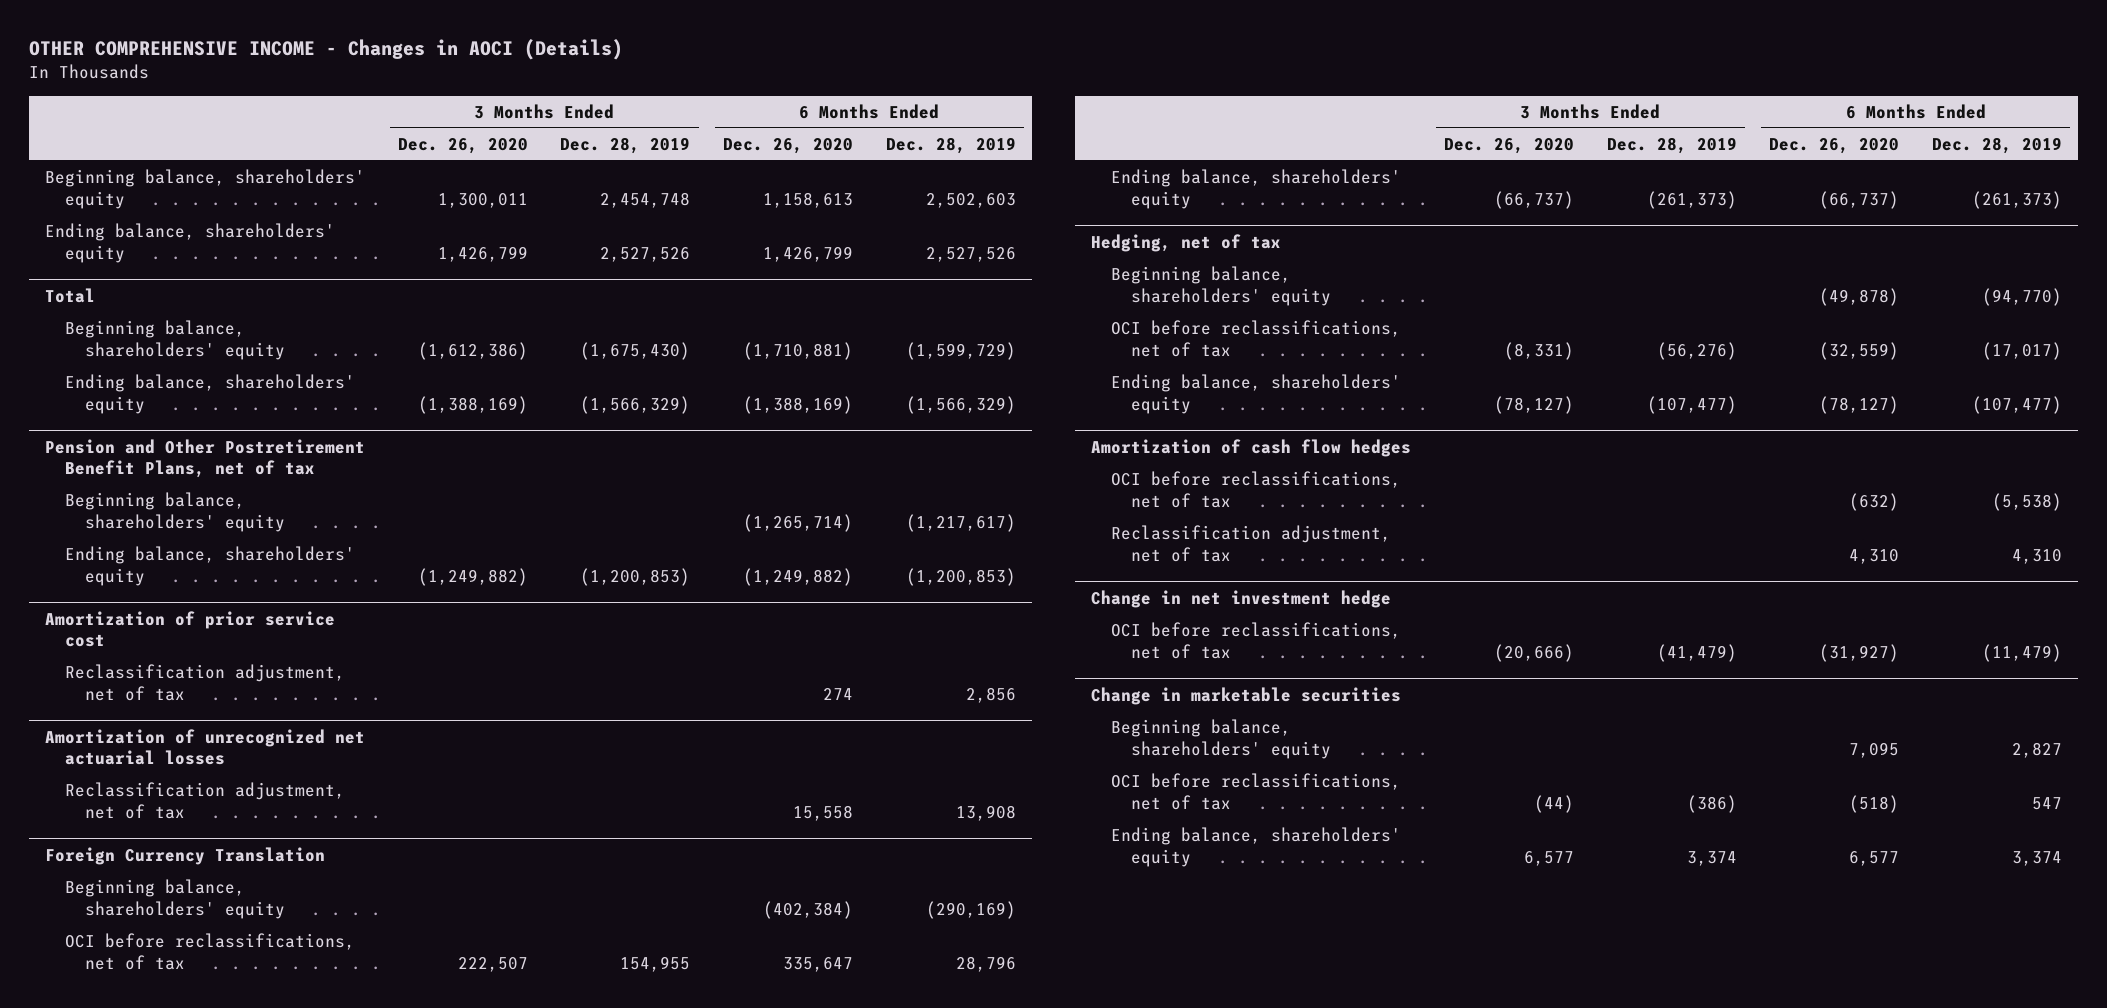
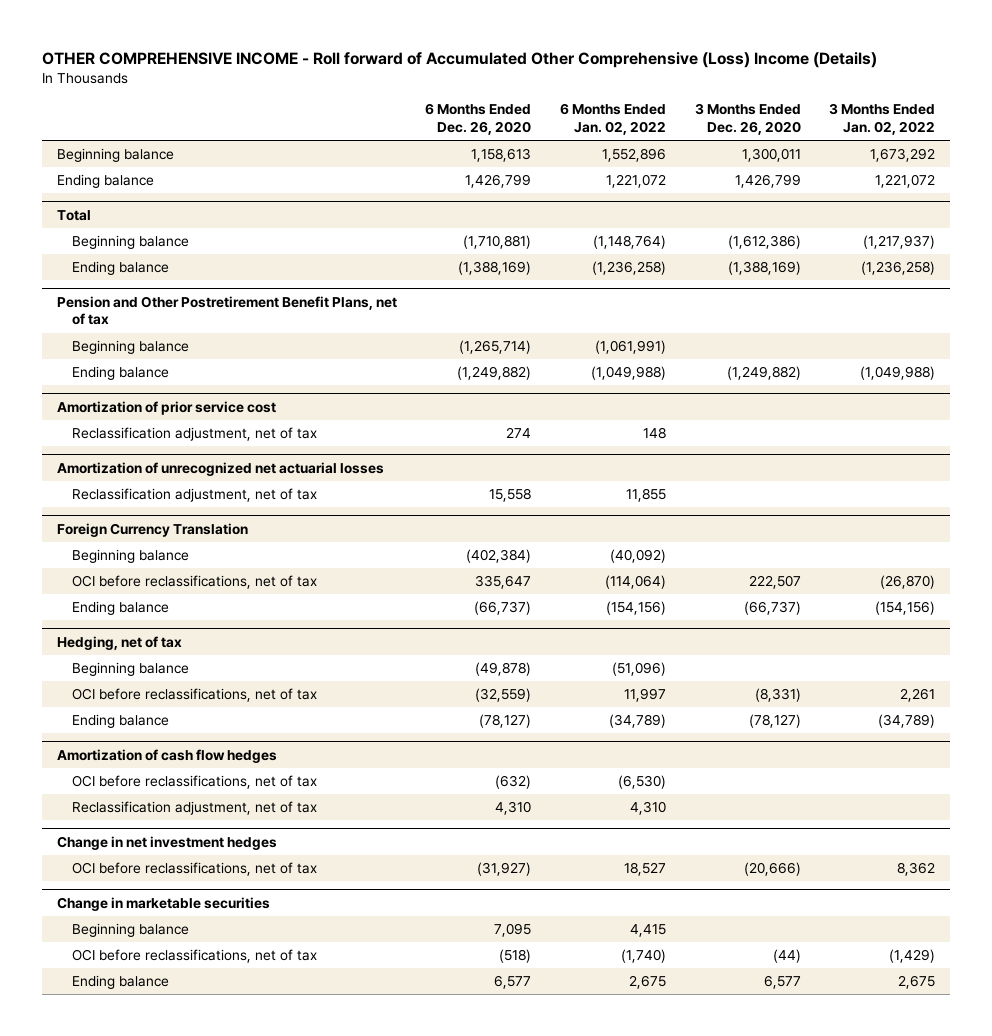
- OTHER COMPREHENSIVE INCOME - Changes in AOCI (Details)
+ OTHER COMPREHENSIVE INCOME - Roll forward of Accumulated Other Comprehensive (Loss) Income (Details)
- | 3 Months Ended Dec. 26, 2020 | 3 Months Ended Dec. 28, 2019 | 6 Months Ended Dec. 26, 2020 | 6 Months Ended Dec. 28, 2019
+ | 6 Months Ended Dec. 26, 2020 | 6 Months Ended Jan. 02, 2022 | 3 Months Ended Dec. 26, 2020 | 3 Months Ended Jan. 02, 2022
- Beginning balance, shareholders' equity | 1,300,011 | 2,454,748 | 1,158,613 | 2,502,603
- Ending balance, shareholders' equity | 1,426,799 | 2,527,526 | 1,426,799 | 2,527,526
+ Beginning balance | 1,158,613 | 1,552,896 | 1,300,011 | 1,673,292
+ Ending balance | 1,426,799 | 1,221,072 | 1,426,799 | 1,221,072
@ Total
- Beginning balance, shareholders' equity | (1,612,386) | (1,675,430) | (1,710,881) | (1,599,729)
- Ending balance, shareholders' equity | (1,388,169) | (1,566,329) | (1,388,169) | (1,566,329)
+ Beginning balance | (1,710,881) | (1,148,764) | (1,612,386) | (1,217,937)
+ Ending balance | (1,388,169) | (1,236,258) | (1,388,169) | (1,236,258)
@ Pension and Other Postretirement Benefit Plans, net of tax
- Beginning balance, shareholders' equity | | | (1,265,714) | (1,217,617)
- Ending balance, shareholders' equity | (1,249,882) | (1,200,853) | (1,249,882) | (1,200,853)
+ Beginning balance | (1,265,714) | (1,061,991) | |
+ Ending balance | (1,249,882) | (1,049,988) | (1,249,882) | (1,049,988)
@ Foreign Currency Translation
- Beginning balance, shareholders' equity | | | (402,384) | (290,169)
+ Beginning balance | (402,384) | (40,092) | |
- Ending balance, shareholders' equity | (66,737) | (261,373) | (66,737) | (261,373)
+ Ending balance | (66,737) | (154,156) | (66,737) | (154,156)
@ Hedging, net of tax
- Beginning balance, shareholders' equity | | | (49,878) | (94,770)
+ Beginning balance | (49,878) | (51,096) | |
- Ending balance, shareholders' equity | (78,127) | (107,477) | (78,127) | (107,477)
+ Ending balance | (78,127) | (34,789) | (78,127) | (34,789)
- Change in net investment hedge
+ Change in net investment hedges
@ Change in marketable securities
- Beginning balance, shareholders' equity | | | 7,095 | 2,827
+ Beginning balance | 7,095 | 4,415 | |
- Ending balance, shareholders' equity | 6,577 | 3,374 | 6,577 | 3,374
+ Ending balance | 6,577 | 2,675 | 6,577 | 2,675

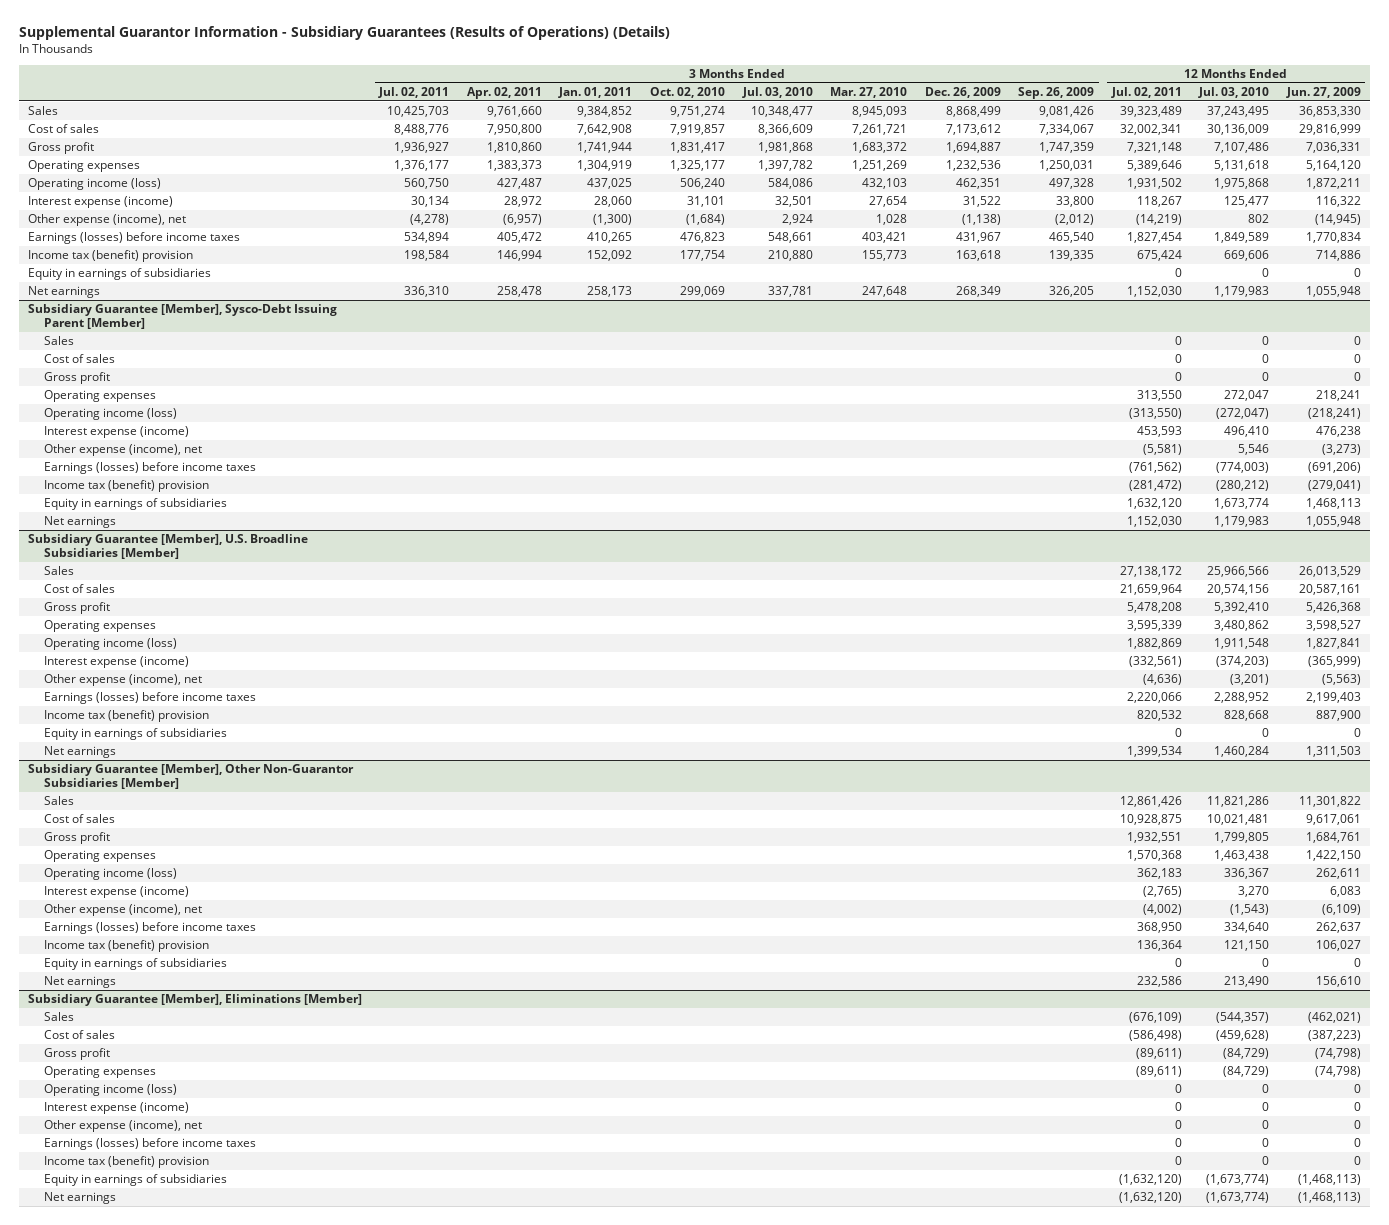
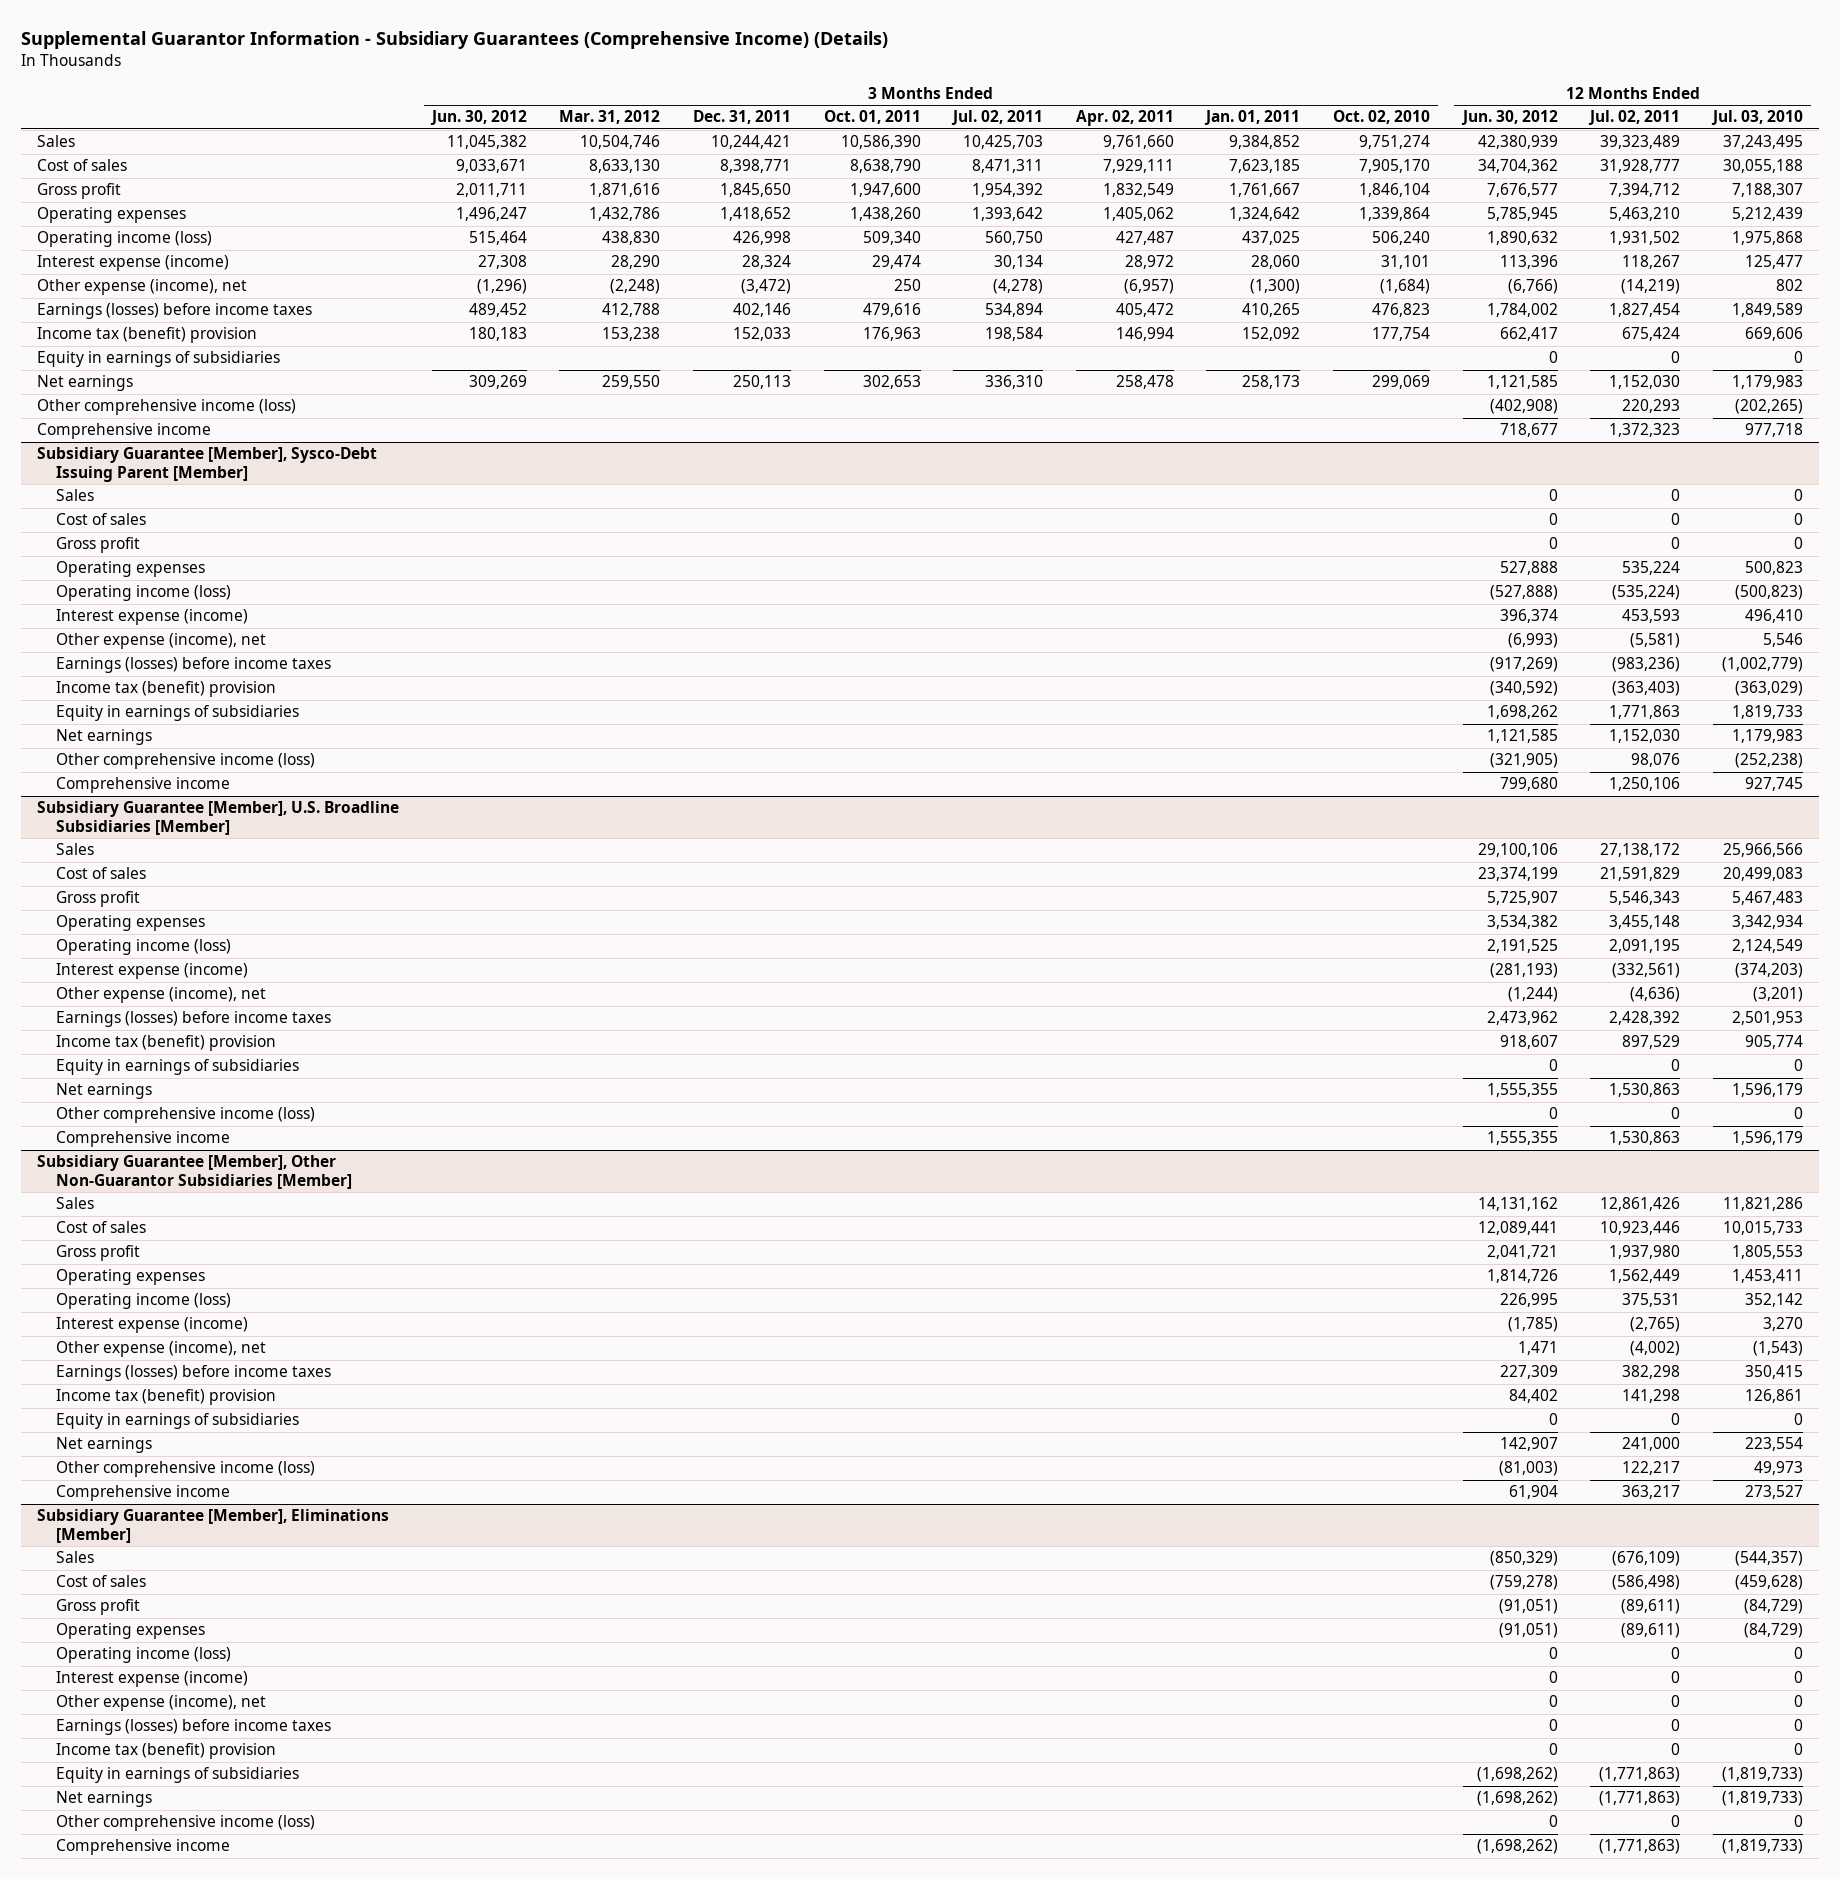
- Supplemental Guarantor Information - Subsidiary Guarantees (Results of Operations) (Details)
+ Supplemental Guarantor Information - Subsidiary Guarantees (Comprehensive Income) (Details)
- | 3 Months Ended Jul. 02, 2011 | 3 Months Ended Apr. 02, 2011 | 3 Months Ended Jan. 01, 2011 | 3 Months Ended Oct. 02, 2010 | 3 Months Ended Jul. 03, 2010 | 3 Months Ended Mar. 27, 2010 | 3 Months Ended Dec. 26, 2009 | 3 Months Ended Sep. 26, 2009 | 12 Months Ended Jul. 02, 2011 | 12 Months Ended Jul. 03, 2010 | 12 Months Ended Jun. 27, 2009
+ | 3 Months Ended Jun. 30, 2012 | 3 Months Ended Mar. 31, 2012 | 3 Months Ended Dec. 31, 2011 | 3 Months Ended Oct. 01, 2011 | 3 Months Ended Jul. 02, 2011 | 3 Months Ended Apr. 02, 2011 | 3 Months Ended Jan. 01, 2011 | 3 Months Ended Oct. 02, 2010 | 12 Months Ended Jun. 30, 2012 | 12 Months Ended Jul. 02, 2011 | 12 Months Ended Jul. 03, 2010
- Cost of sales | 8,488,776 | 7,950,800 | 7,642,908 | 7,919,857 | 8,366,609 | 7,261,721 | 7,173,612 | 7,334,067 | 32,002,341 | 30,136,009 | 29,816,999
- Gross profit | 1,936,927 | 1,810,860 | 1,741,944 | 1,831,417 | 1,981,868 | 1,683,372 | 1,694,887 | 1,747,359 | 7,321,148 | 7,107,486 | 7,036,331
- Operating expenses | 1,376,177 | 1,383,373 | 1,304,919 | 1,325,177 | 1,397,782 | 1,251,269 | 1,232,536 | 1,250,031 | 5,389,646 | 5,131,618 | 5,164,120
+ Cost of sales | 9,033,671 | 8,633,130 | 8,398,771 | 8,638,790 | 8,471,311 | 7,929,111 | 7,623,185 | 7,905,170 | 34,704,362 | 31,928,777 | 30,055,188
+ Gross profit | 2,011,711 | 1,871,616 | 1,845,650 | 1,947,600 | 1,954,392 | 1,832,549 | 1,761,667 | 1,846,104 | 7,676,577 | 7,394,712 | 7,188,307
+ Operating expenses | 1,496,247 | 1,432,786 | 1,418,652 | 1,438,260 | 1,393,642 | 1,405,062 | 1,324,642 | 1,339,864 | 5,785,945 | 5,463,210 | 5,212,439
+ Other comprehensive income (loss) | | | | | | | | | (402,908) | 220,293 | (202,265)
+ Comprehensive income | | | | | | | | | 718,677 | 1,372,323 | 977,718
@ Subsidiary Guarantee [Member], Sysco-Debt Issuing Parent [Member]
- Operating expenses | | | | | | | | | 313,550 | 272,047 | 218,241
- Operating income (loss) | | | | | | | | | (313,550) | (272,047) | (218,241)
+ Operating expenses | | | | | | | | | 527,888 | 535,224 | 500,823
+ Operating income (loss) | | | | | | | | | (527,888) | (535,224) | (500,823)
- Earnings (losses) before income taxes | | | | | | | | | (761,562) | (774,003) | (691,206)
- Income tax (benefit) provision | | | | | | | | | (281,472) | (280,212) | (279,041)
- Equity in earnings of subsidiaries | | | | | | | | | 1,632,120 | 1,673,774 | 1,468,113
+ Earnings (losses) before income taxes | | | | | | | | | (917,269) | (983,236) | (1,002,779)
+ Income tax (benefit) provision | | | | | | | | | (340,592) | (363,403) | (363,029)
+ Equity in earnings of subsidiaries | | | | | | | | | 1,698,262 | 1,771,863 | 1,819,733
+ Other comprehensive income (loss) | | | | | | | | | (321,905) | 98,076 | (252,238)
+ Comprehensive income | | | | | | | | | 799,680 | 1,250,106 | 927,745
@ Subsidiary Guarantee [Member], U.S. Broadline Subsidiaries [Member]
- Cost of sales | | | | | | | | | 21,659,964 | 20,574,156 | 20,587,161
- Gross profit | | | | | | | | | 5,478,208 | 5,392,410 | 5,426,368
- Operating expenses | | | | | | | | | 3,595,339 | 3,480,862 | 3,598,527
- Operating income (loss) | | | | | | | | | 1,882,869 | 1,911,548 | 1,827,841
+ Cost of sales | | | | | | | | | 23,374,199 | 21,591,829 | 20,499,083
+ Gross profit | | | | | | | | | 5,725,907 | 5,546,343 | 5,467,483
+ Operating expenses | | | | | | | | | 3,534,382 | 3,455,148 | 3,342,934
+ Operating income (loss) | | | | | | | | | 2,191,525 | 2,091,195 | 2,124,549
- Earnings (losses) before income taxes | | | | | | | | | 2,220,066 | 2,288,952 | 2,199,403
- Income tax (benefit) provision | | | | | | | | | 820,532 | 828,668 | 887,900
+ Earnings (losses) before income taxes | | | | | | | | | 2,473,962 | 2,428,392 | 2,501,953
+ Income tax (benefit) provision | | | | | | | | | 918,607 | 897,529 | 905,774
- Net earnings | | | | | | | | | 1,399,534 | 1,460,284 | 1,311,503
+ Net earnings | | | | | | | | | 1,555,355 | 1,530,863 | 1,596,179
+ Other comprehensive income (loss) | | | | | | | | | 0 | 0 | 0
+ Comprehensive income | | | | | | | | | 1,555,355 | 1,530,863 | 1,596,179
@ Subsidiary Guarantee [Member], Other Non-Guarantor Subsidiaries [Member]
- Cost of sales | | | | | | | | | 10,928,875 | 10,021,481 | 9,617,061
- Gross profit | | | | | | | | | 1,932,551 | 1,799,805 | 1,684,761
- Operating expenses | | | | | | | | | 1,570,368 | 1,463,438 | 1,422,150
- Operating income (loss) | | | | | | | | | 362,183 | 336,367 | 262,611
+ Cost of sales | | | | | | | | | 12,089,441 | 10,923,446 | 10,015,733
+ Gross profit | | | | | | | | | 2,041,721 | 1,937,980 | 1,805,553
+ Operating expenses | | | | | | | | | 1,814,726 | 1,562,449 | 1,453,411
+ Operating income (loss) | | | | | | | | | 226,995 | 375,531 | 352,142
- Earnings (losses) before income taxes | | | | | | | | | 368,950 | 334,640 | 262,637
- Income tax (benefit) provision | | | | | | | | | 136,364 | 121,150 | 106,027
+ Earnings (losses) before income taxes | | | | | | | | | 227,309 | 382,298 | 350,415
+ Income tax (benefit) provision | | | | | | | | | 84,402 | 141,298 | 126,861
- Net earnings | | | | | | | | | 232,586 | 213,490 | 156,610
+ Net earnings | | | | | | | | | 142,907 | 241,000 | 223,554
+ Other comprehensive income (loss) | | | | | | | | | (81,003) | 122,217 | 49,973
+ Comprehensive income | | | | | | | | | 61,904 | 363,217 | 273,527
@ Subsidiary Guarantee [Member], Eliminations [Member]
- Equity in earnings of subsidiaries | | | | | | | | | (1,632,120) | (1,673,774) | (1,468,113)
- Net earnings | | | | | | | | | (1,632,120) | (1,673,774) | (1,468,113)
+ Equity in earnings of subsidiaries | | | | | | | | | (1,698,262) | (1,771,863) | (1,819,733)
+ Net earnings | | | | | | | | | (1,698,262) | (1,771,863) | (1,819,733)
+ Other comprehensive income (loss) | | | | | | | | | 0 | 0 | 0
+ Comprehensive income | | | | | | | | | (1,698,262) | (1,771,863) | (1,819,733)

